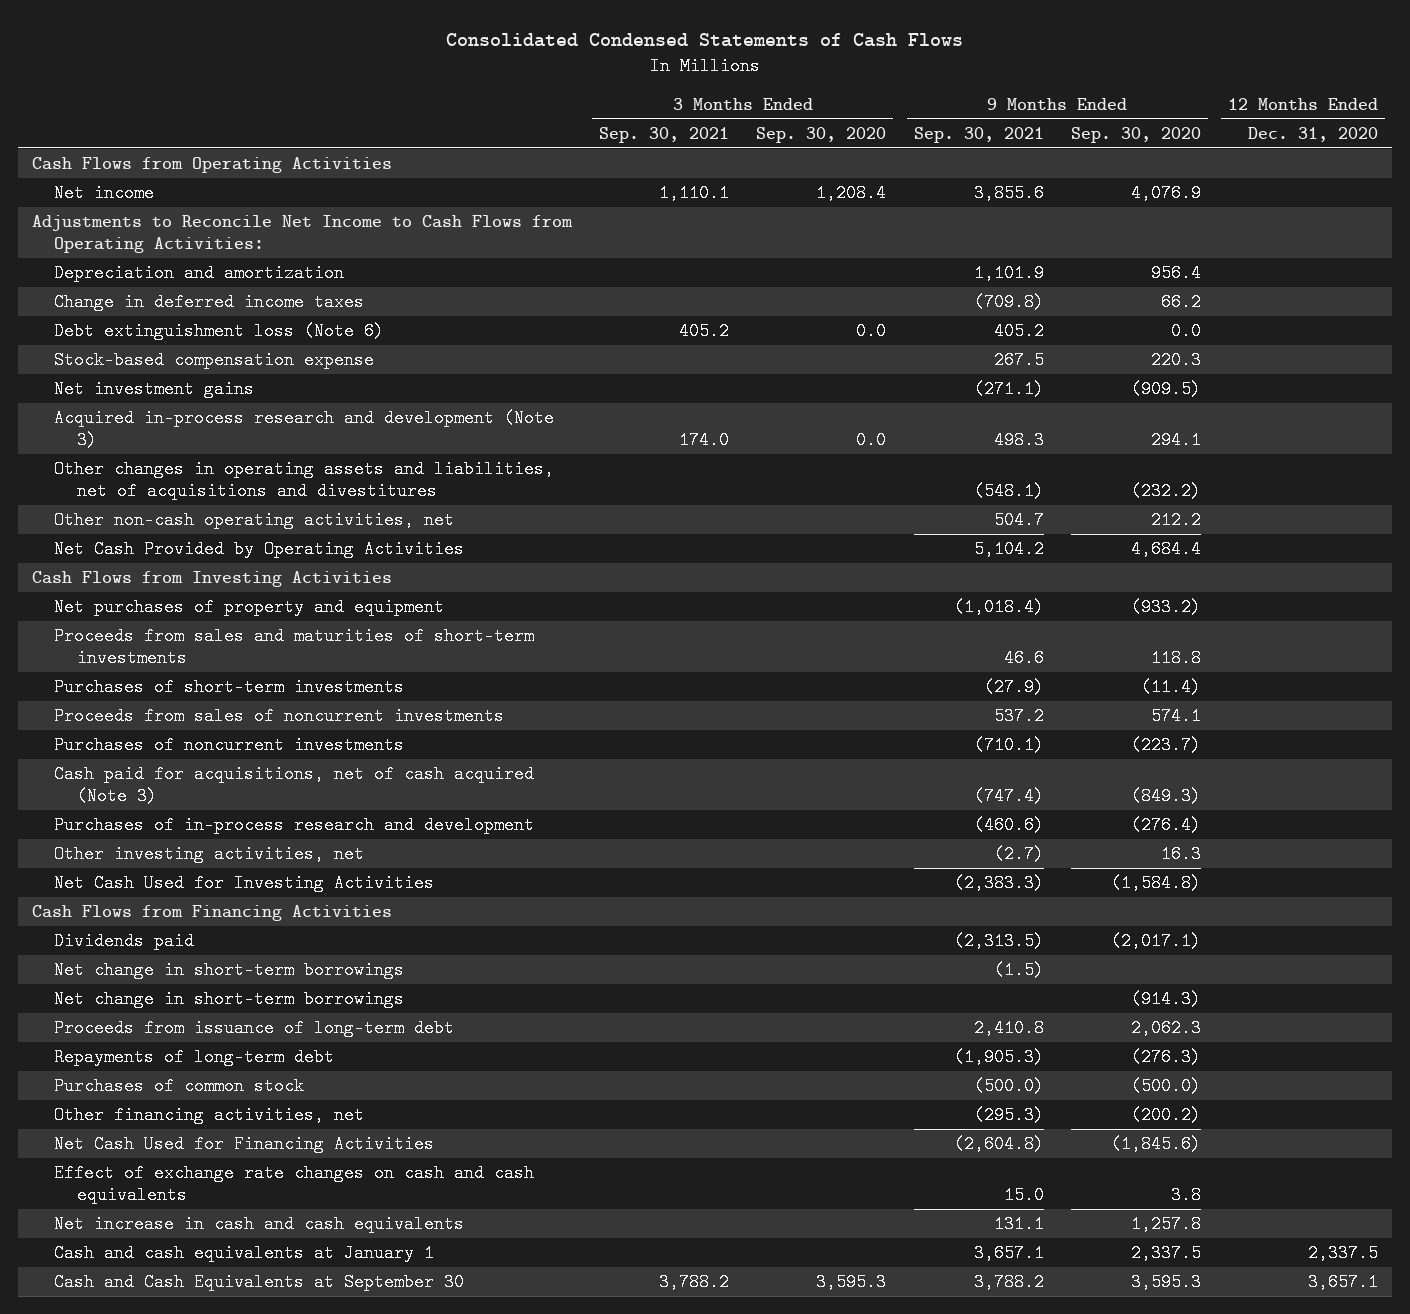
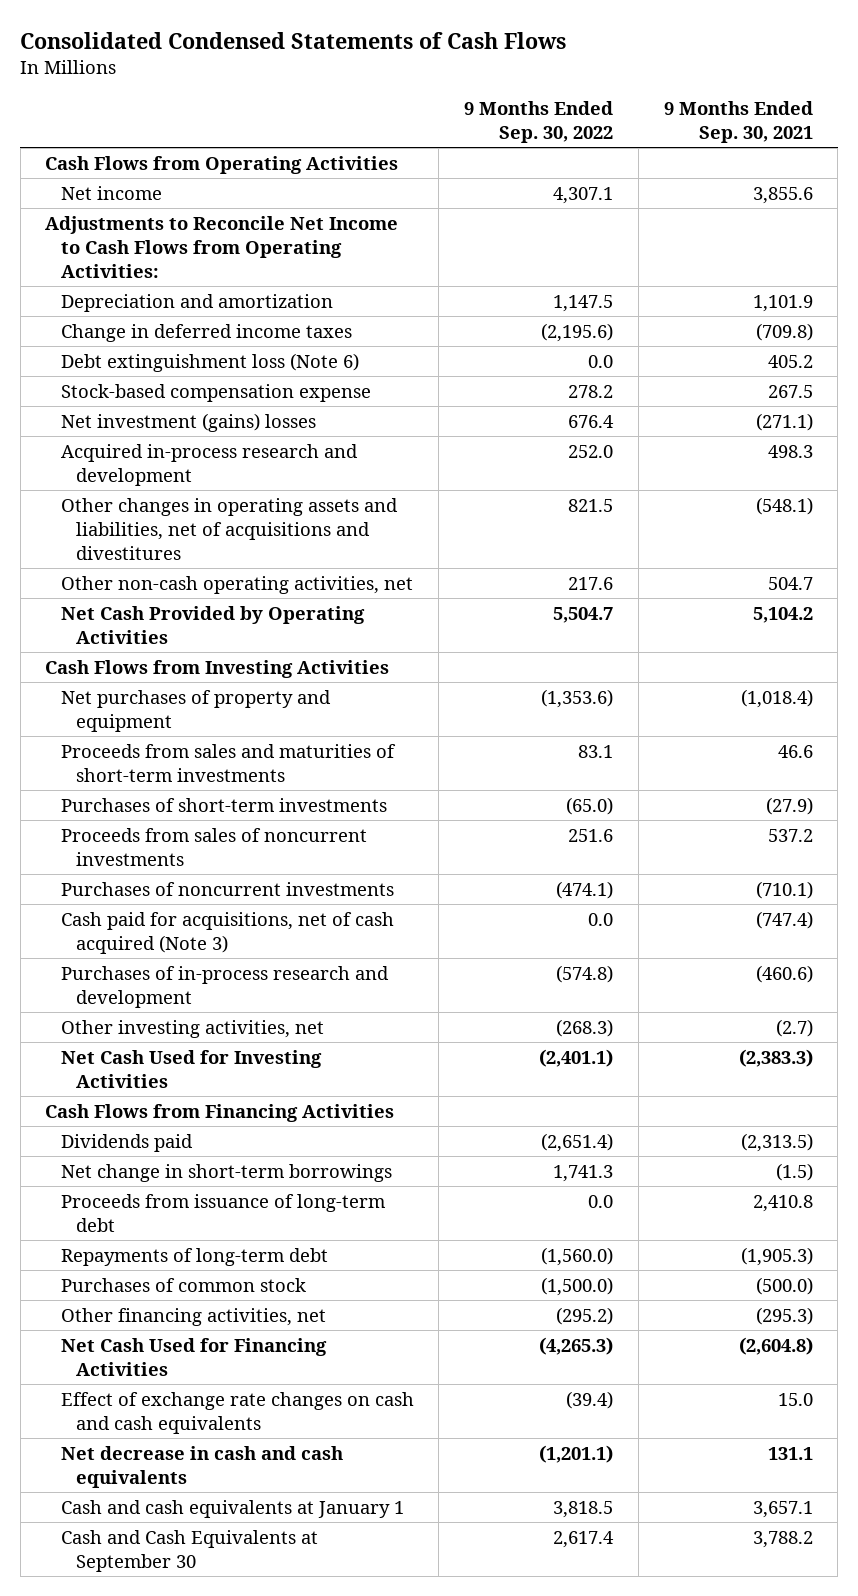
- | 3 Months Ended Sep. 30, 2021 | 3 Months Ended Sep. 30, 2020 | 9 Months Ended Sep. 30, 2021 | 9 Months Ended Sep. 30, 2020 | 12 Months Ended Dec. 31, 2020
+ | 9 Months Ended Sep. 30, 2022 | 9 Months Ended Sep. 30, 2021
- Net investment gains | | | (271.1) | (909.5) |
- Acquired in-process research and development (Note 3) | 174.0 | 0.0 | 498.3 | 294.1 |
+ Net investment (gains) losses | 676.4 | (271.1)
+ Acquired in-process research and development | 252.0 | 498.3
- Net change in short-term borrowings | | | | (914.3) |
- Net increase in cash and cash equivalents | | | 131.1 | 1,257.8 |
+ Net decrease in cash and cash equivalents | (1,201.1) | 131.1

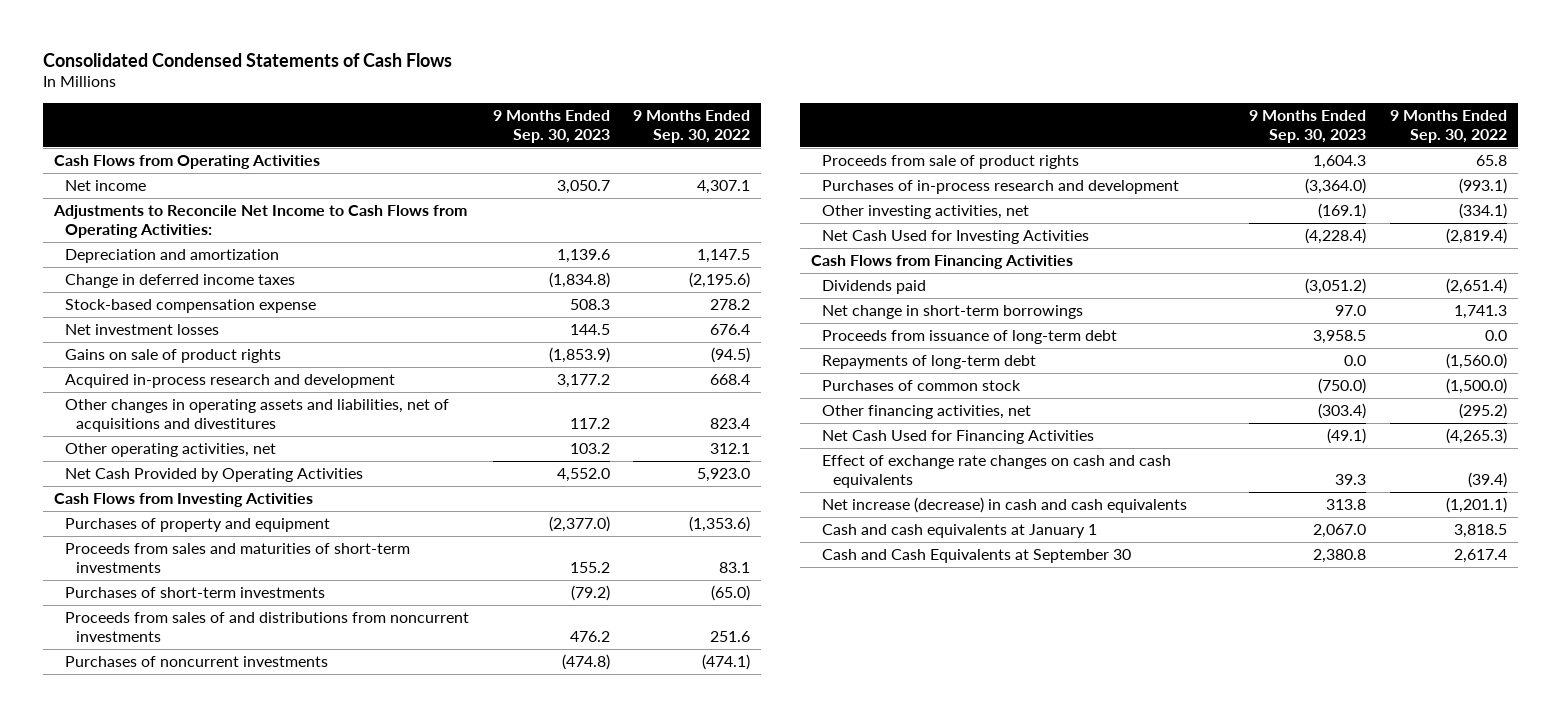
- | 9 Months Ended Sep. 30, 2022 | 9 Months Ended Sep. 30, 2021
+ | 9 Months Ended Sep. 30, 2023 | 9 Months Ended Sep. 30, 2022
- Debt extinguishment loss (Note 6) | 0.0 | 405.2
- Net investment (gains) losses | 676.4 | (271.1)
- Acquired in-process research and development | 252.0 | 498.3
- Other changes in operating assets and liabilities, net of acquisitions and divestitures | 821.5 | (548.1)
- Other non-cash operating activities, net | 217.6 | 504.7
- Net Cash Provided by Operating Activities | 5,504.7 | 5,104.2
+ Net investment losses | 144.5 | 676.4
+ Gains on sale of product rights | (1,853.9) | (94.5)
+ Acquired in-process research and development | 3,177.2 | 668.4
+ Other changes in operating assets and liabilities, net of acquisitions and divestitures | 117.2 | 823.4
+ Other operating activities, net | 103.2 | 312.1
+ Net Cash Provided by Operating Activities | 4,552.0 | 5,923.0
- Net purchases of property and equipment | (1,353.6) | (1,018.4)
+ Purchases of property and equipment | (2,377.0) | (1,353.6)
- Proceeds from sales of noncurrent investments | 251.6 | 537.2
+ Proceeds from sales of and distributions from noncurrent investments | 476.2 | 251.6
- Cash paid for acquisitions, net of cash acquired (Note 3) | 0.0 | (747.4)
- Purchases of in-process research and development | (574.8) | (460.6)
- Other investing activities, net | (268.3) | (2.7)
- Net Cash Used for Investing Activities | (2,401.1) | (2,383.3)
+ Proceeds from sale of product rights | 1,604.3 | 65.8
+ Purchases of in-process research and development | (3,364.0) | (993.1)
+ Other investing activities, net | (169.1) | (334.1)
+ Net Cash Used for Investing Activities | (4,228.4) | (2,819.4)
- Net decrease in cash and cash equivalents | (1,201.1) | 131.1
+ Net increase (decrease) in cash and cash equivalents | 313.8 | (1,201.1)

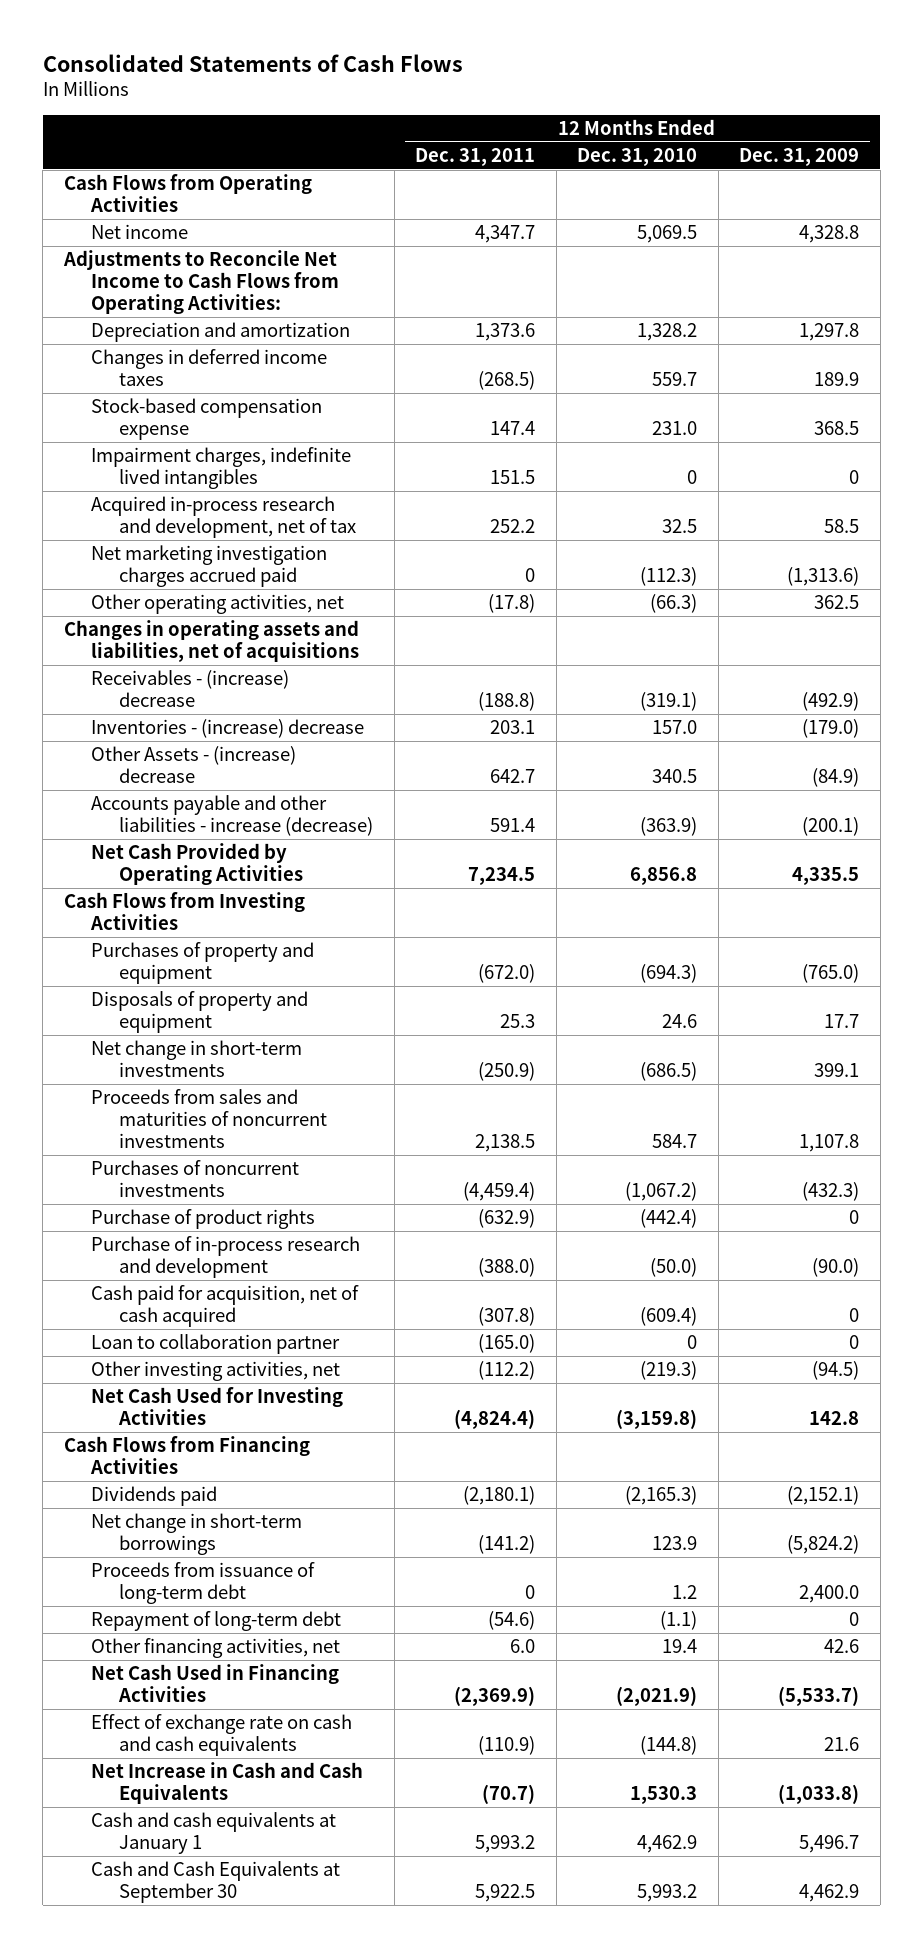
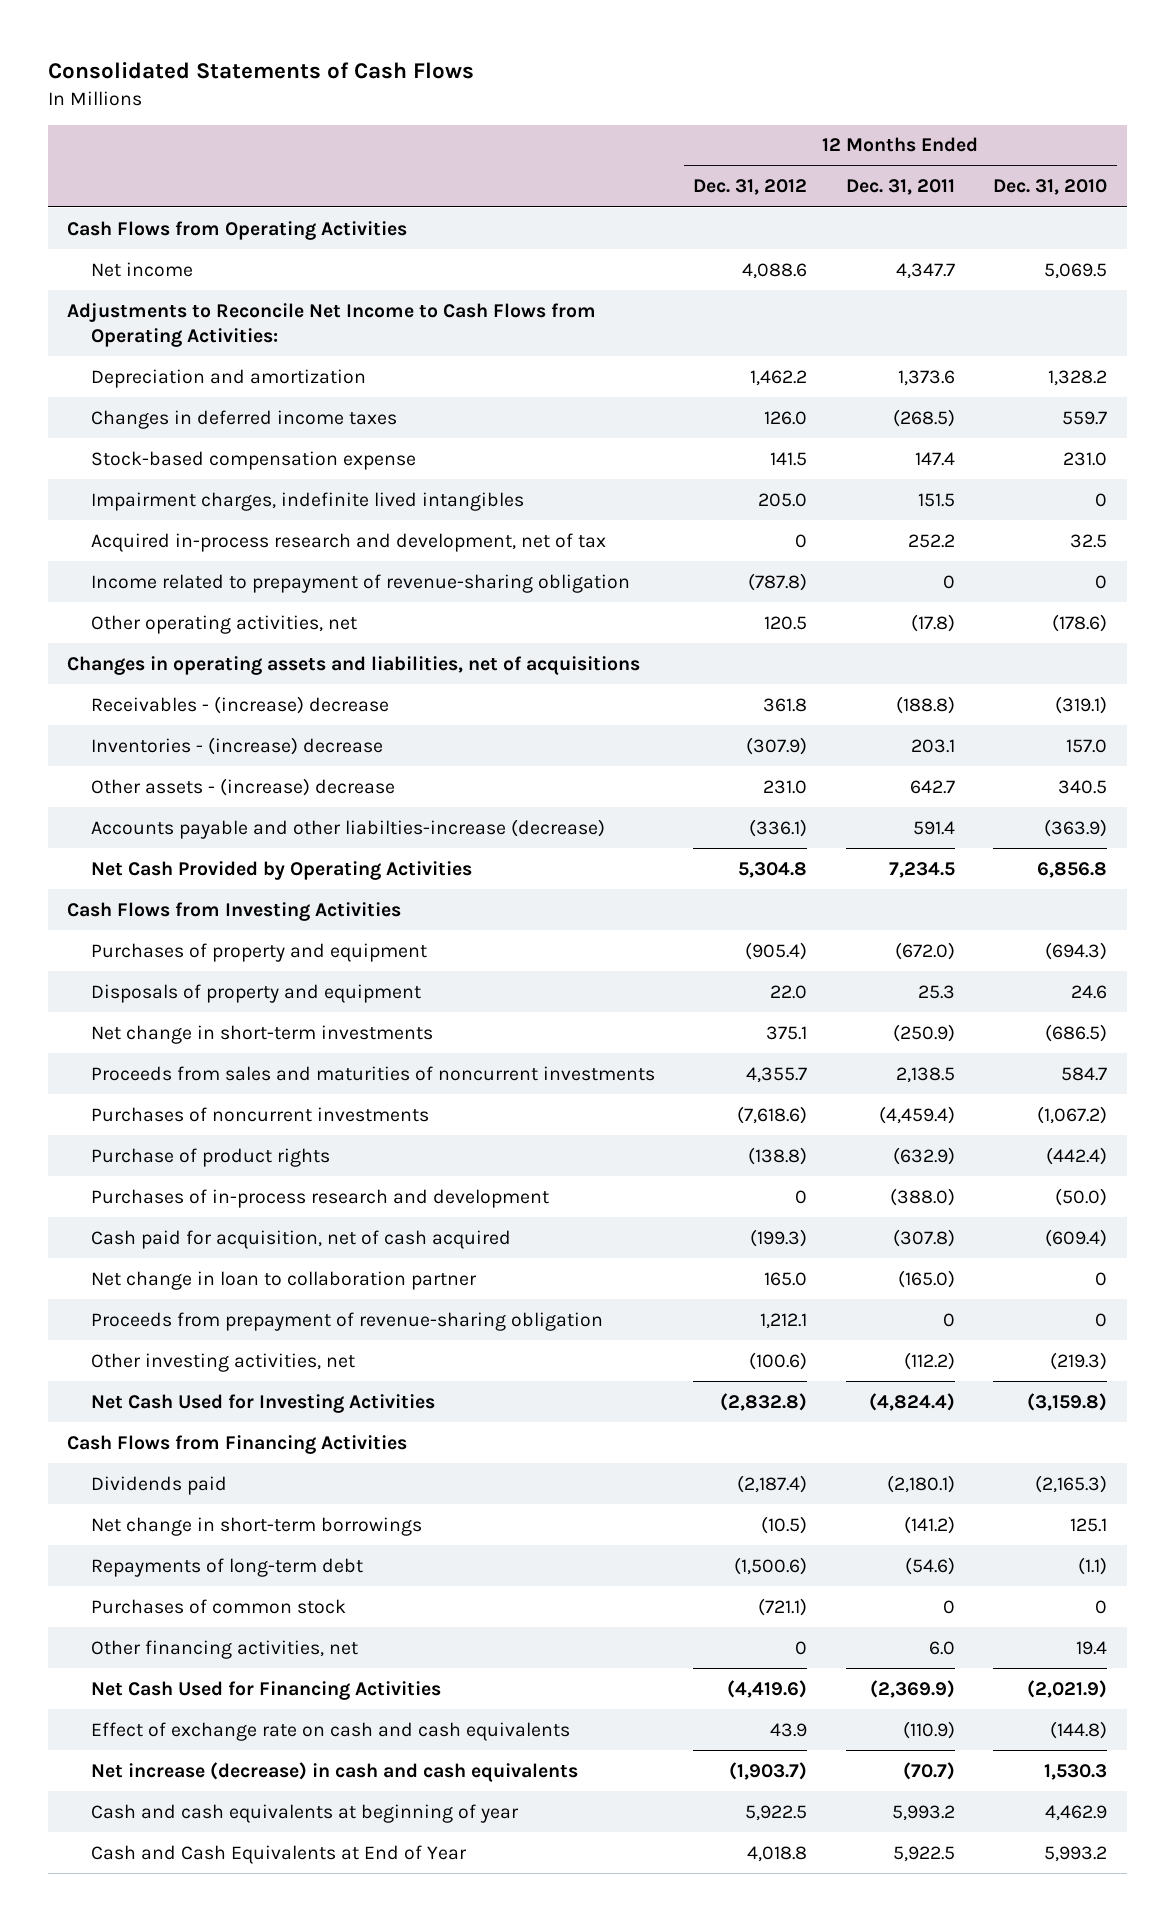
- | 12 Months Ended Dec. 31, 2011 | 12 Months Ended Dec. 31, 2010 | 12 Months Ended Dec. 31, 2009
+ | 12 Months Ended Dec. 31, 2012 | 12 Months Ended Dec. 31, 2011 | 12 Months Ended Dec. 31, 2010
- Net marketing investigation charges accrued paid | 0 | (112.3) | (1,313.6)
- Other operating activities, net | (17.8) | (66.3) | 362.5
+ Income related to prepayment of revenue-sharing obligation | (787.8) | 0 | 0
+ Other operating activities, net | 120.5 | (17.8) | (178.6)
- Other Assets - (increase) decrease | 642.7 | 340.5 | (84.9)
- Accounts payable and other liabilities - increase (decrease) | 591.4 | (363.9) | (200.1)
+ Other assets - (increase) decrease | 231.0 | 642.7 | 340.5
+ Accounts payable and other liabilties-increase (decrease) | (336.1) | 591.4 | (363.9)
- Purchase of in-process research and development | (388.0) | (50.0) | (90.0)
+ Purchases of in-process research and development | 0 | (388.0) | (50.0)
- Loan to collaboration partner | (165.0) | 0 | 0
+ Net change in loan to collaboration partner | 165.0 | (165.0) | 0
+ Proceeds from prepayment of revenue-sharing obligation | 1,212.1 | 0 | 0
- Net change in short-term borrowings | (141.2) | 123.9 | (5,824.2)
- Proceeds from issuance of long-term debt | 0 | 1.2 | 2,400.0
- Repayment of long-term debt | (54.6) | (1.1) | 0
+ Net change in short-term borrowings | (10.5) | (141.2) | 125.1
+ Repayments of long-term debt | (1,500.6) | (54.6) | (1.1)
+ Purchases of common stock | (721.1) | 0 | 0
- Net Cash Used in Financing Activities | (2,369.9) | (2,021.9) | (5,533.7)
+ Net Cash Used for Financing Activities | (4,419.6) | (2,369.9) | (2,021.9)
- Net Increase in Cash and Cash Equivalents | (70.7) | 1,530.3 | (1,033.8)
- Cash and cash equivalents at January 1 | 5,993.2 | 4,462.9 | 5,496.7
- Cash and Cash Equivalents at September 30 | 5,922.5 | 5,993.2 | 4,462.9
+ Net increase (decrease) in cash and cash equivalents | (1,903.7) | (70.7) | 1,530.3
+ Cash and cash equivalents at beginning of year | 5,922.5 | 5,993.2 | 4,462.9
+ Cash and Cash Equivalents at End of Year | 4,018.8 | 5,922.5 | 5,993.2

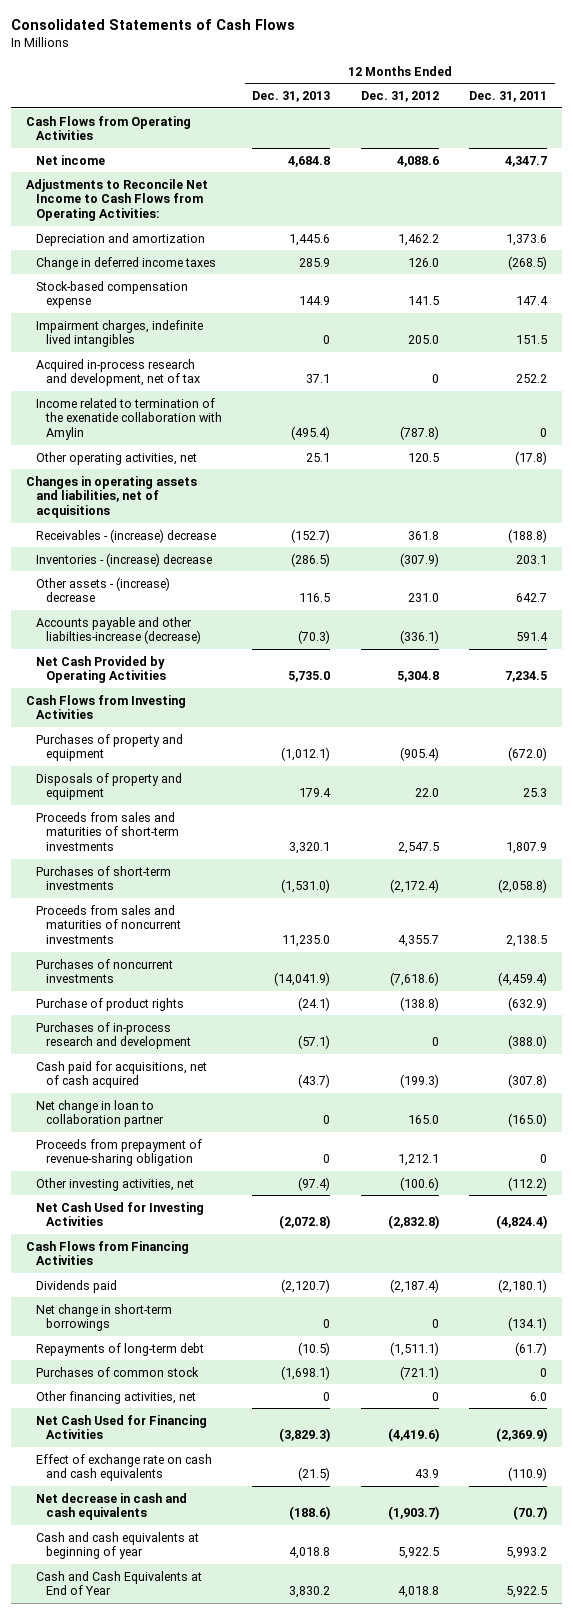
- | 12 Months Ended Dec. 31, 2012 | 12 Months Ended Dec. 31, 2011 | 12 Months Ended Dec. 31, 2010
+ | 12 Months Ended Dec. 31, 2013 | 12 Months Ended Dec. 31, 2012 | 12 Months Ended Dec. 31, 2011
- Changes in deferred income taxes | 126.0 | (268.5) | 559.7
+ Change in deferred income taxes | 285.9 | 126.0 | (268.5)
- Income related to prepayment of revenue-sharing obligation | (787.8) | 0 | 0
+ Income related to termination of the exenatide collaboration with Amylin | (495.4) | (787.8) | 0
- Net change in short-term investments | 375.1 | (250.9) | (686.5)
+ Proceeds from sales and maturities of short-term investments | 3,320.1 | 2,547.5 | 1,807.9
+ Purchases of short-term investments | (1,531.0) | (2,172.4) | (2,058.8)
- Cash paid for acquisition, net of cash acquired | (199.3) | (307.8) | (609.4)
+ Cash paid for acquisitions, net of cash acquired | (43.7) | (199.3) | (307.8)
- Net change in short-term borrowings | (10.5) | (141.2) | 125.1
- Repayments of long-term debt | (1,500.6) | (54.6) | (1.1)
+ Net change in short-term borrowings | 0 | 0 | (134.1)
+ Repayments of long-term debt | (10.5) | (1,511.1) | (61.7)
- Net increase (decrease) in cash and cash equivalents | (1,903.7) | (70.7) | 1,530.3
+ Net decrease in cash and cash equivalents | (188.6) | (1,903.7) | (70.7)

